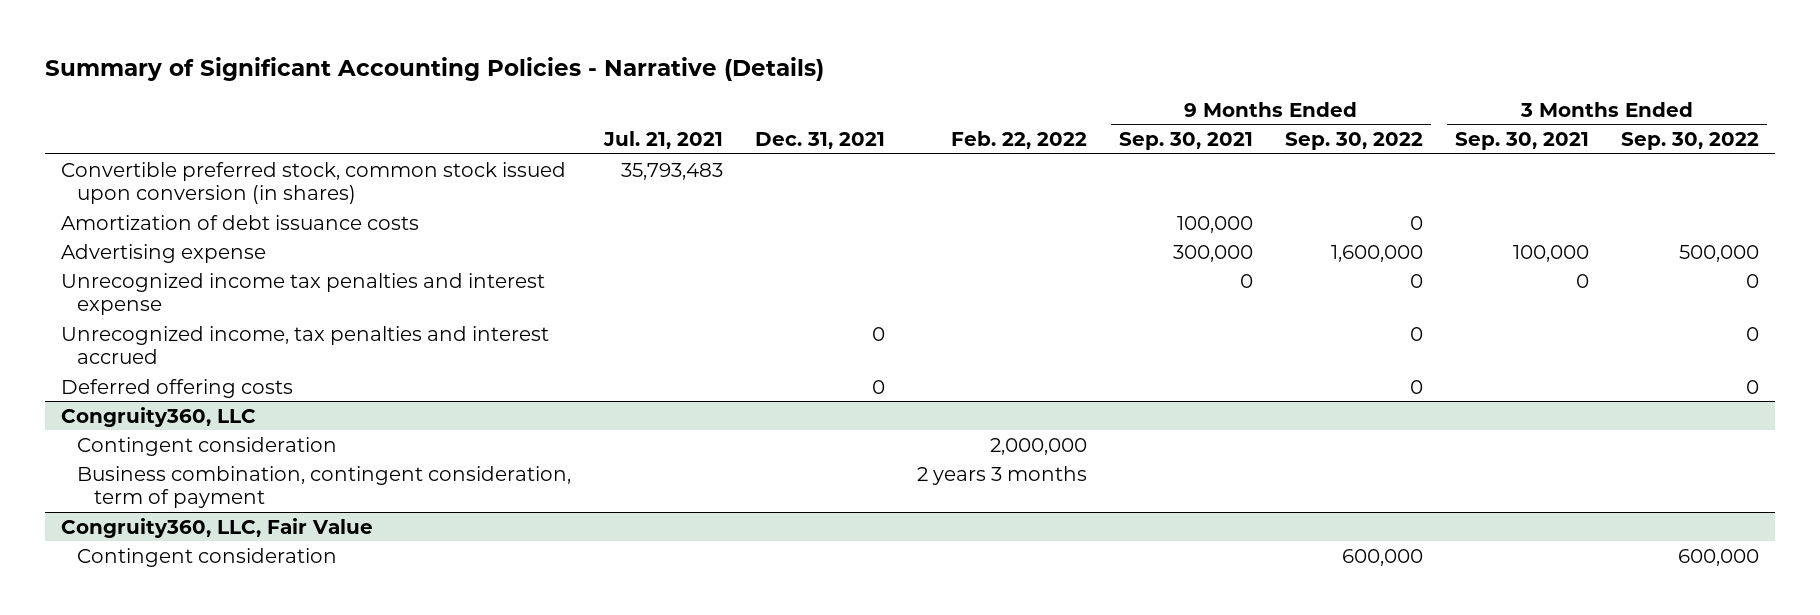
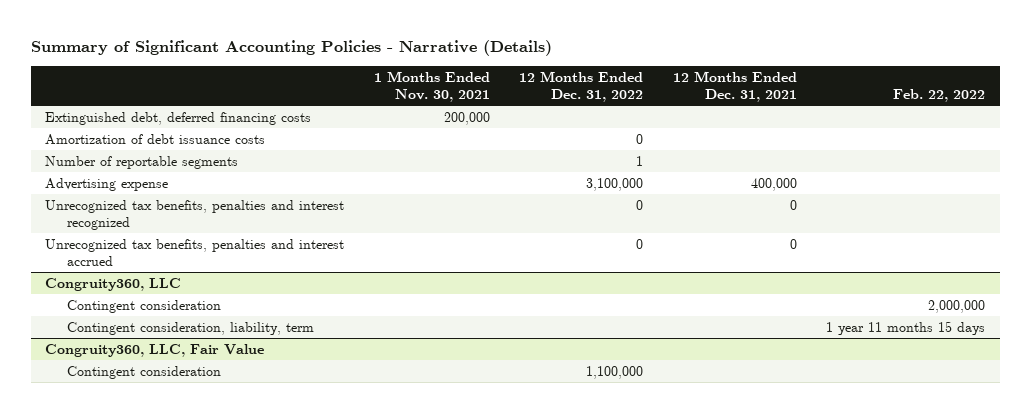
- | Jul. 21, 2021 | Dec. 31, 2021 | Feb. 22, 2022 | 9 Months Ended Sep. 30, 2021 | 9 Months Ended Sep. 30, 2022 | 3 Months Ended Sep. 30, 2021 | 3 Months Ended Sep. 30, 2022
+ | 1 Months Ended Nov. 30, 2021 | 12 Months Ended Dec. 31, 2022 | 12 Months Ended Dec. 31, 2021 | Feb. 22, 2022
- Convertible preferred stock, common stock issued upon conversion (in shares) | 35,793,483 | | | | | |
+ Extinguished debt, deferred financing costs | 200,000 | | |
+ Number of reportable segments | | 1 | |
- Unrecognized income tax penalties and interest expense | | | | 0 | 0 | 0 | 0
- Unrecognized income, tax penalties and interest accrued | | 0 | | | 0 | | 0
- Deferred offering costs | | 0 | | | 0 | | 0
+ Unrecognized tax benefits, penalties and interest recognized | | 0 | 0 |
+ Unrecognized tax benefits, penalties and interest accrued | | 0 | 0 |
@ Congruity360, LLC
- Business combination, contingent consideration, term of payment | | | 2 years 3 months | | | |
+ Contingent consideration, liability, term | | | | 1 year 11 months 15 days

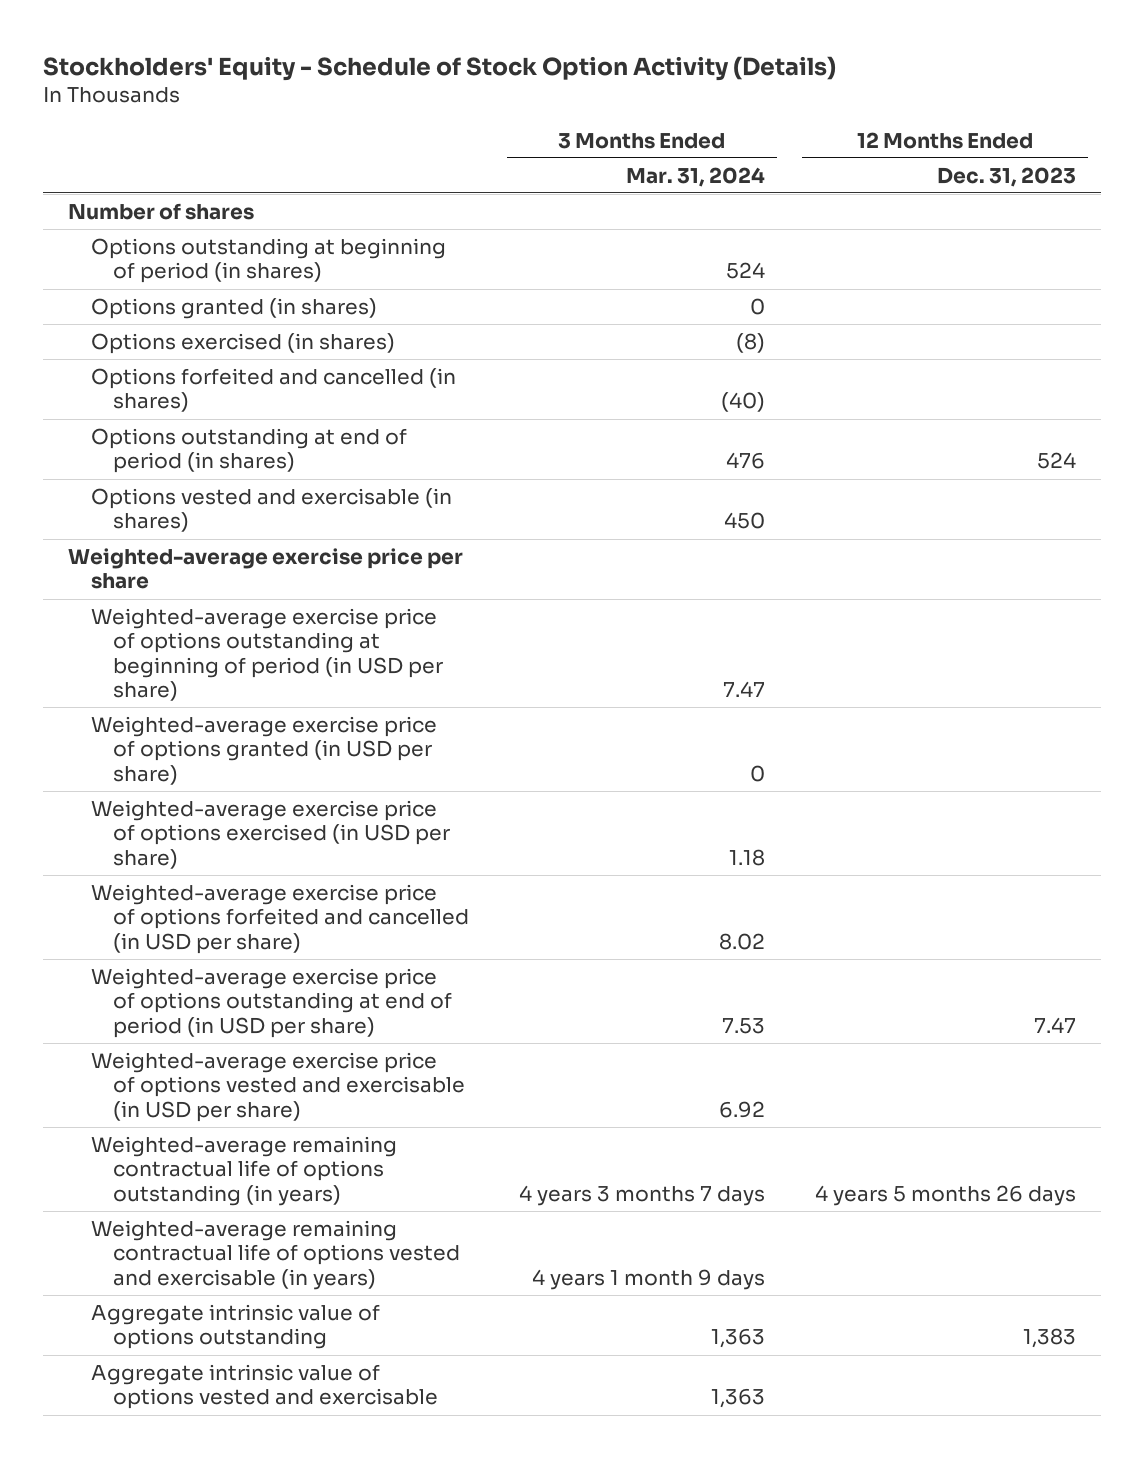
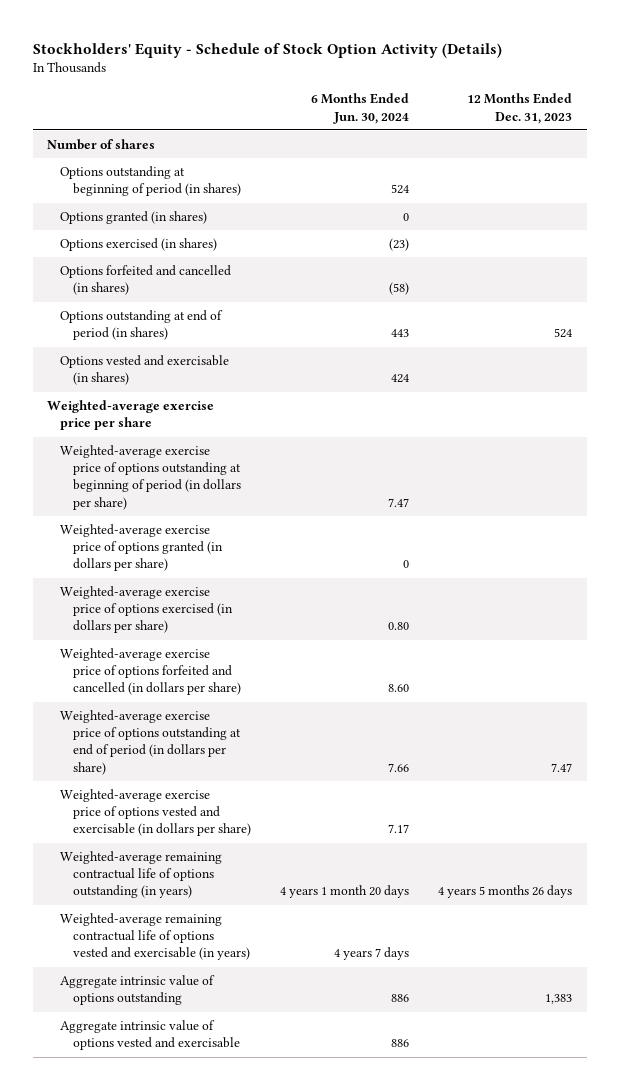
- | 3 Months Ended Mar. 31, 2024 | 12 Months Ended Dec. 31, 2023
+ | 6 Months Ended Jun. 30, 2024 | 12 Months Ended Dec. 31, 2023
- Weighted-average exercise price of options outstanding at beginning of period (in USD per share) | 7.47 |
- Weighted-average exercise price of options granted (in USD per share) | 0 |
- Weighted-average exercise price of options exercised (in USD per share) | 1.18 |
- Weighted-average exercise price of options forfeited and cancelled (in USD per share) | 8.02 |
- Weighted-average exercise price of options outstanding at end of period (in USD per share) | 7.53 | 7.47
- Weighted-average exercise price of options vested and exercisable (in USD per share) | 6.92 |
+ Weighted-average exercise price of options outstanding at beginning of period (in dollars per share) | 7.47 |
+ Weighted-average exercise price of options granted (in dollars per share) | 0 |
+ Weighted-average exercise price of options exercised (in dollars per share) | 0.80 |
+ Weighted-average exercise price of options forfeited and cancelled (in dollars per share) | 8.60 |
+ Weighted-average exercise price of options outstanding at end of period (in dollars per share) | 7.66 | 7.47
+ Weighted-average exercise price of options vested and exercisable (in dollars per share) | 7.17 |

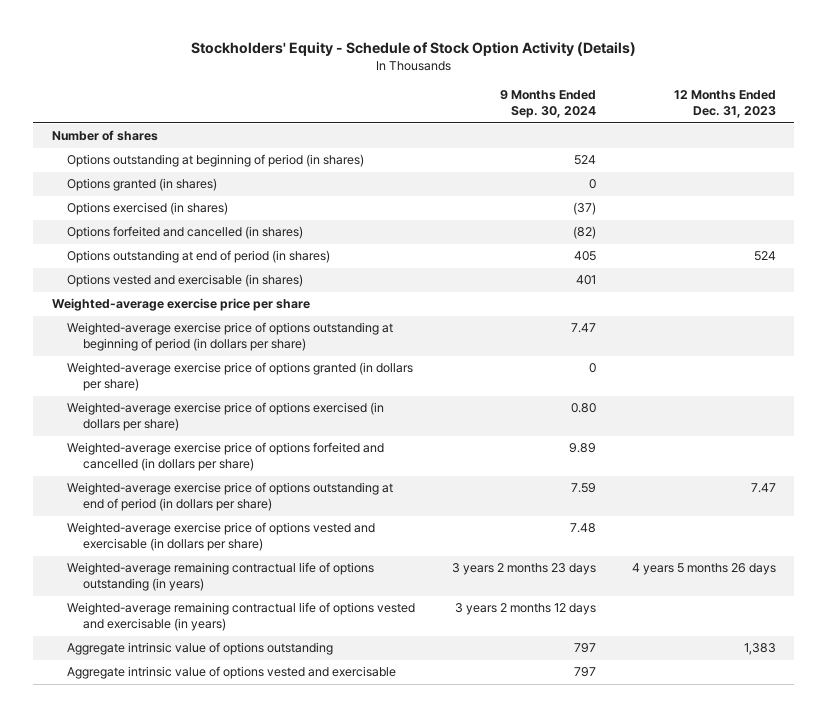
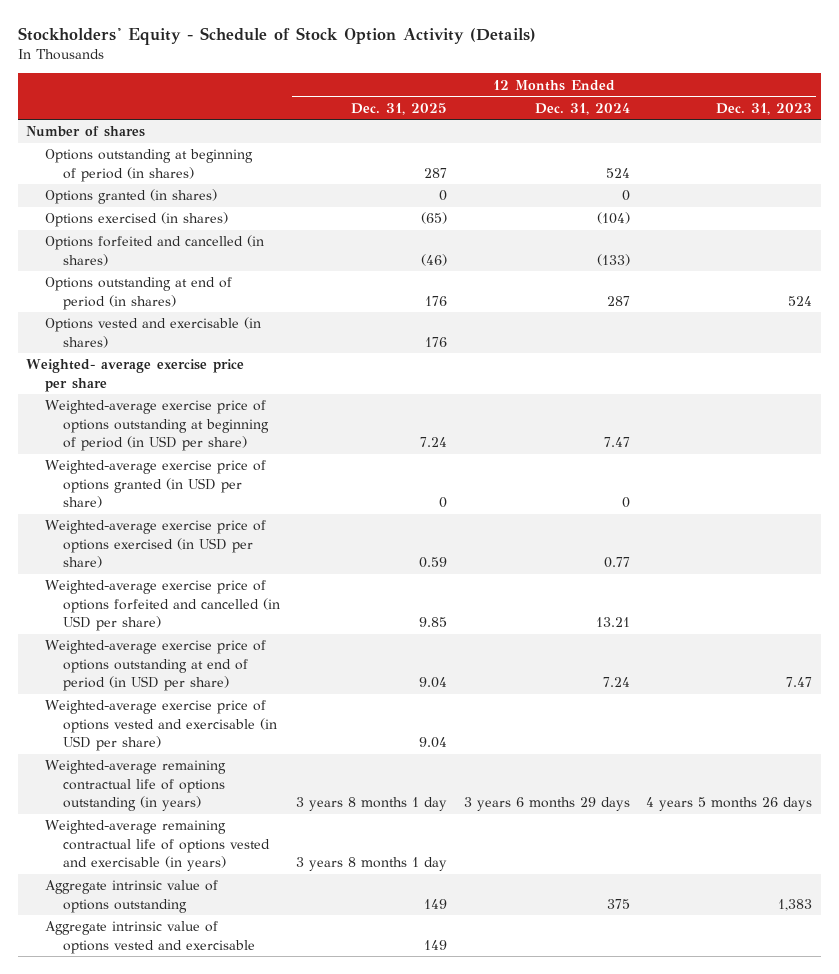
- | 9 Months Ended Sep. 30, 2024 | 12 Months Ended Dec. 31, 2023
+ | 12 Months Ended Dec. 31, 2025 | 12 Months Ended Dec. 31, 2024 | 12 Months Ended Dec. 31, 2023
- Weighted-average exercise price per share
- Weighted-average exercise price of options outstanding at beginning of period (in dollars per share) | 7.47 |
- Weighted-average exercise price of options granted (in dollars per share) | 0 |
- Weighted-average exercise price of options exercised (in dollars per share) | 0.80 |
- Weighted-average exercise price of options forfeited and cancelled (in dollars per share) | 9.89 |
- Weighted-average exercise price of options outstanding at end of period (in dollars per share) | 7.59 | 7.47
- Weighted-average exercise price of options vested and exercisable (in dollars per share) | 7.48 |
+ Weighted- average exercise price per share
+ Weighted-average exercise price of options outstanding at beginning of period (in USD per share) | 7.24 | 7.47 |
+ Weighted-average exercise price of options granted (in USD per share) | 0 | 0 |
+ Weighted-average exercise price of options exercised (in USD per share) | 0.59 | 0.77 |
+ Weighted-average exercise price of options forfeited and cancelled (in USD per share) | 9.85 | 13.21 |
+ Weighted-average exercise price of options outstanding at end of period (in USD per share) | 9.04 | 7.24 | 7.47
+ Weighted-average exercise price of options vested and exercisable (in USD per share) | 9.04 | |

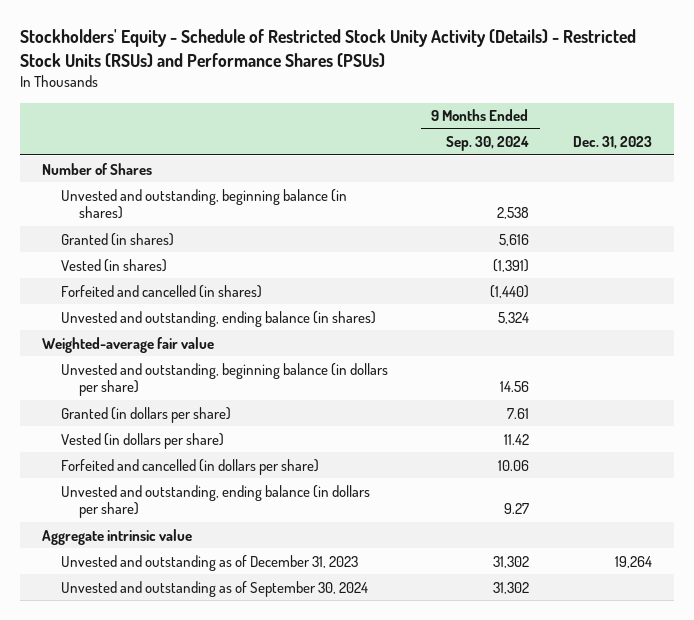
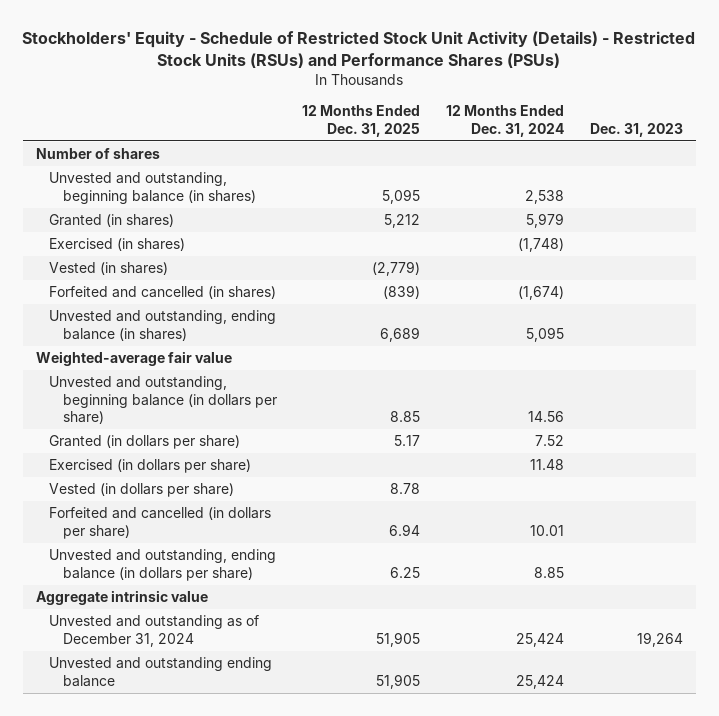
- Stockholders' Equity - Schedule of Restricted Stock Unity Activity (Details) - Restricted Stock Units (RSUs) and Performance Shares (PSUs)
+ Stockholders' Equity - Schedule of Restricted Stock Unit Activity (Details) - Restricted Stock Units (RSUs) and Performance Shares (PSUs)
- | 9 Months Ended Sep. 30, 2024 | Dec. 31, 2023
+ | 12 Months Ended Dec. 31, 2025 | 12 Months Ended Dec. 31, 2024 | Dec. 31, 2023
- Number of Shares
+ Number of shares
+ Exercised (in shares) | | (1,748) |
+ Exercised (in dollars per share) | | 11.48 |
- Unvested and outstanding as of December 31, 2023 | 31,302 | 19,264
- Unvested and outstanding as of September 30, 2024 | 31,302 |
+ Unvested and outstanding as of December 31, 2024 | 51,905 | 25,424 | 19,264
+ Unvested and outstanding ending balance | 51,905 | 25,424 |

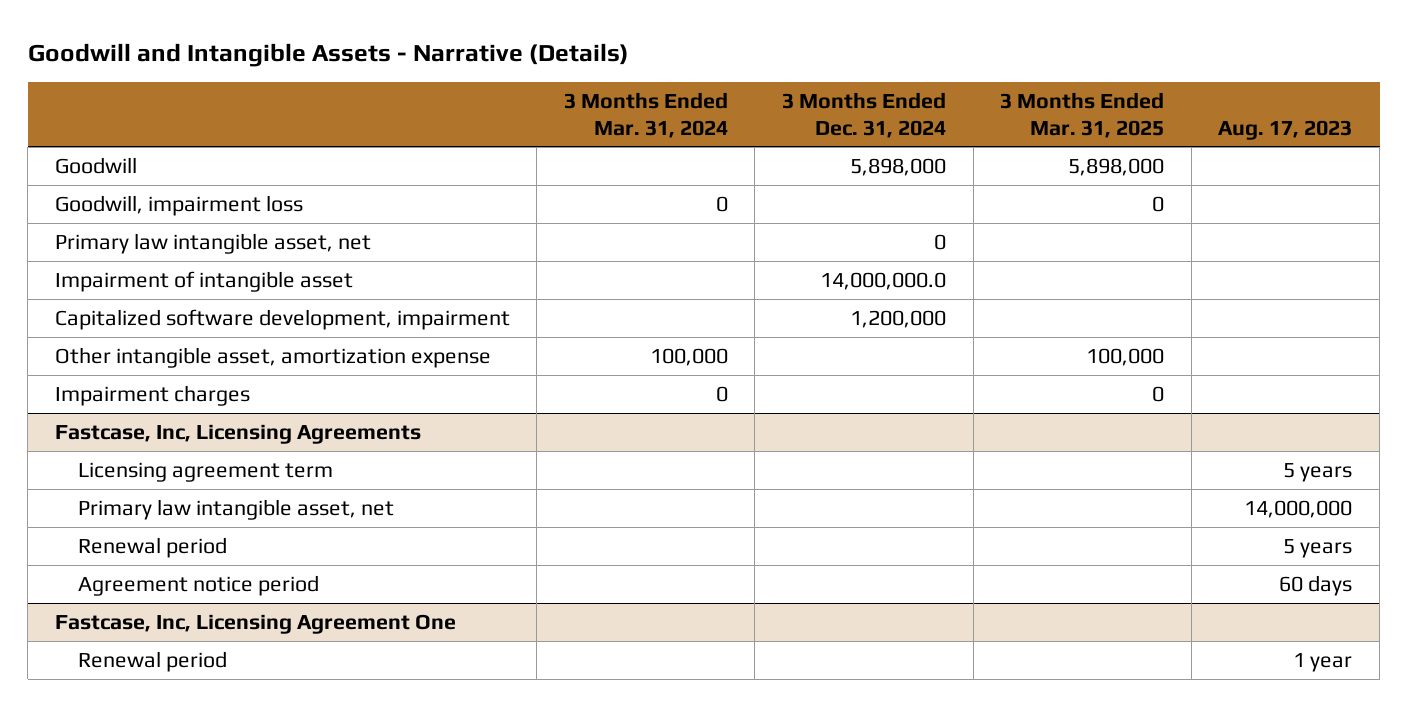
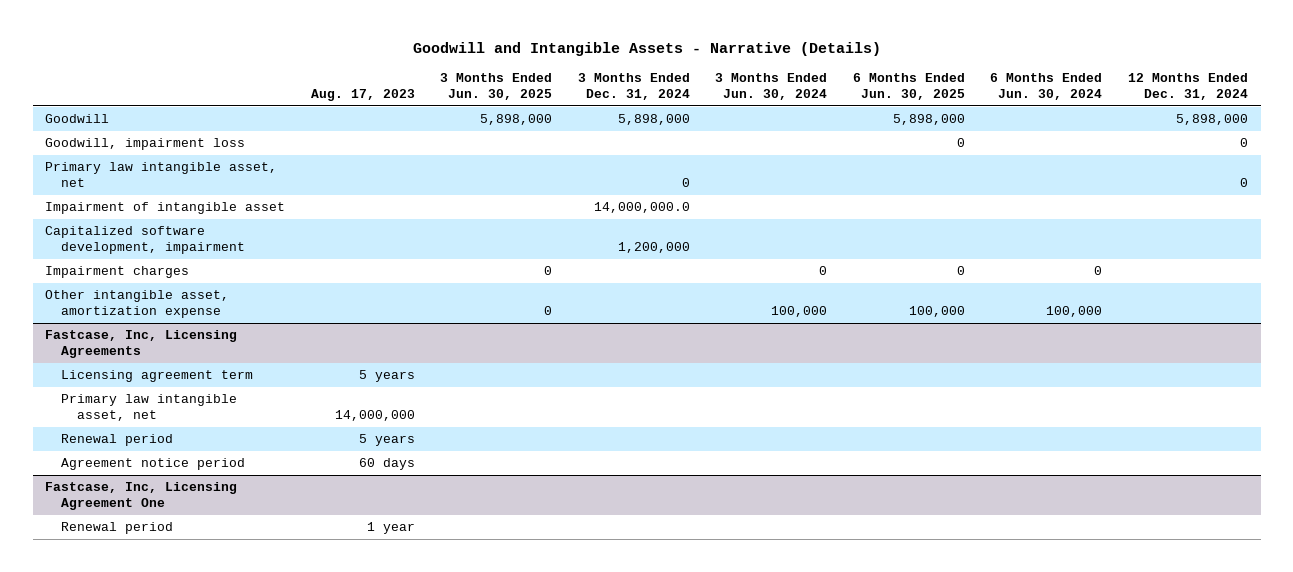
- | 3 Months Ended Mar. 31, 2024 | 3 Months Ended Dec. 31, 2024 | 3 Months Ended Mar. 31, 2025 | Aug. 17, 2023
+ | Aug. 17, 2023 | 3 Months Ended Jun. 30, 2025 | 3 Months Ended Dec. 31, 2024 | 3 Months Ended Jun. 30, 2024 | 6 Months Ended Jun. 30, 2025 | 6 Months Ended Jun. 30, 2024 | 12 Months Ended Dec. 31, 2024
moved down: Other intangible asset, amortization expense | | 0 | | 100,000 | 100,000 | 100,000 |

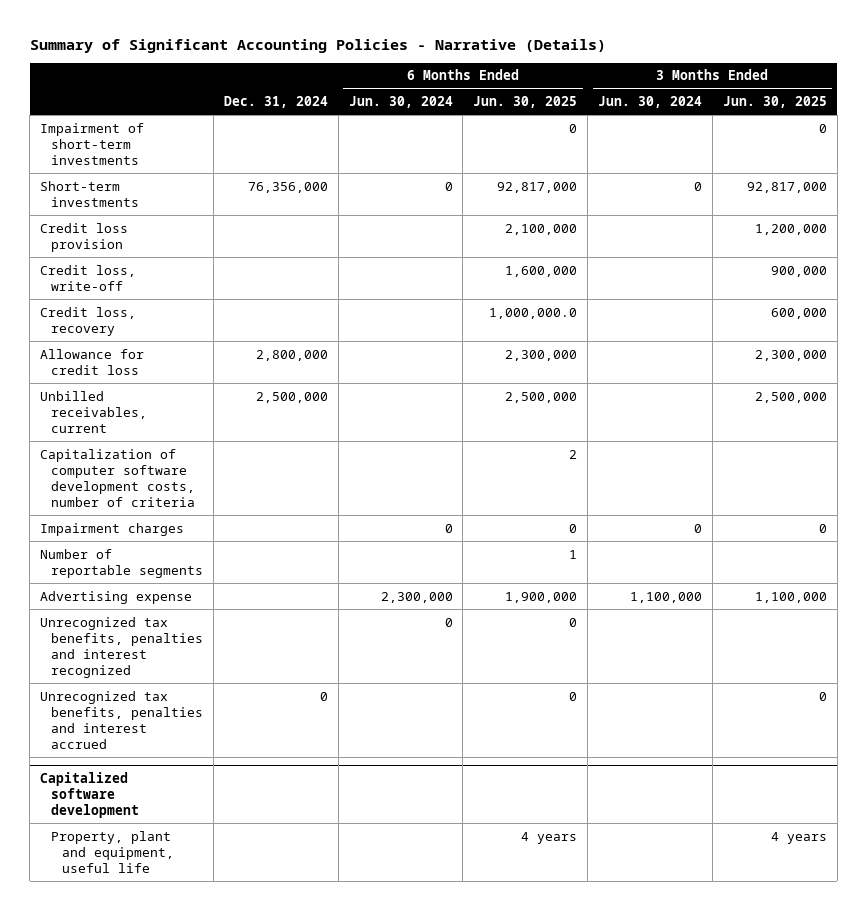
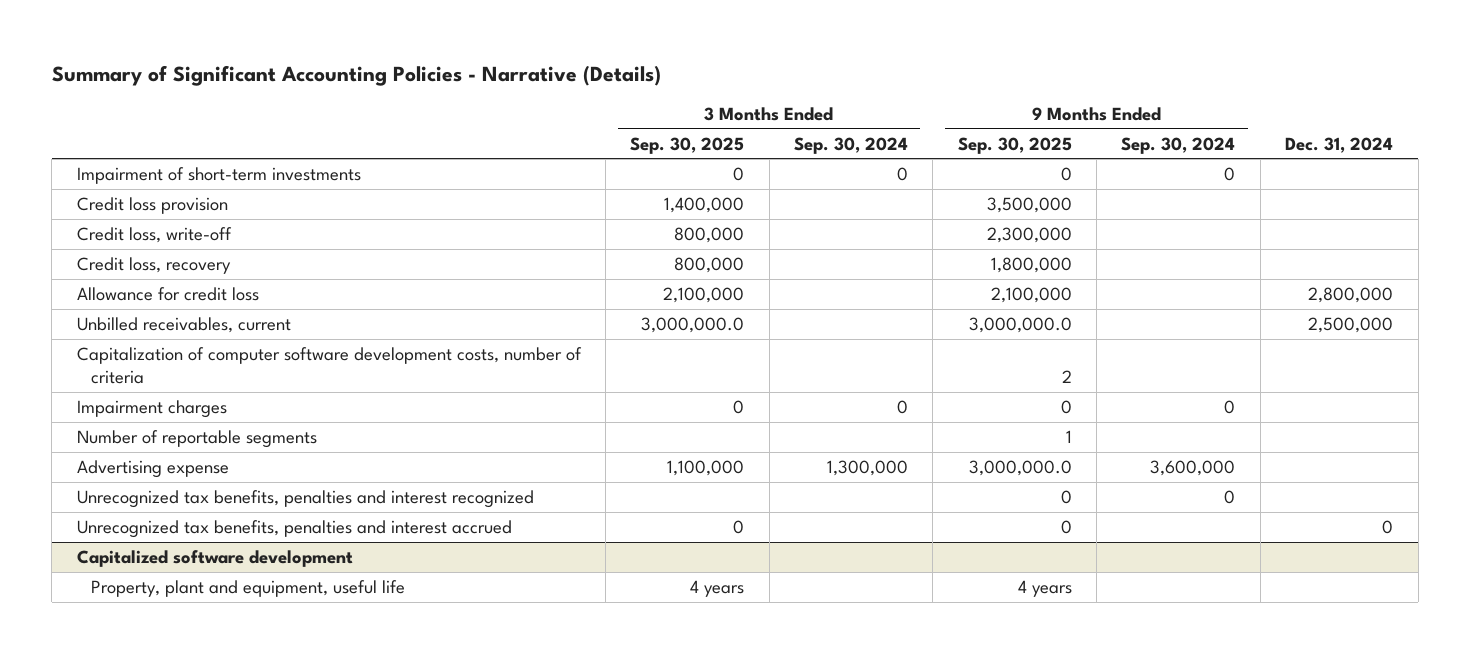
- | Dec. 31, 2024 | 6 Months Ended Jun. 30, 2024 | 6 Months Ended Jun. 30, 2025 | 3 Months Ended Jun. 30, 2024 | 3 Months Ended Jun. 30, 2025
+ | 3 Months Ended Sep. 30, 2025 | 3 Months Ended Sep. 30, 2024 | 9 Months Ended Sep. 30, 2025 | 9 Months Ended Sep. 30, 2024 | Dec. 31, 2024
- Short-term investments | 76,356,000 | 0 | 92,817,000 | 0 | 92,817,000

